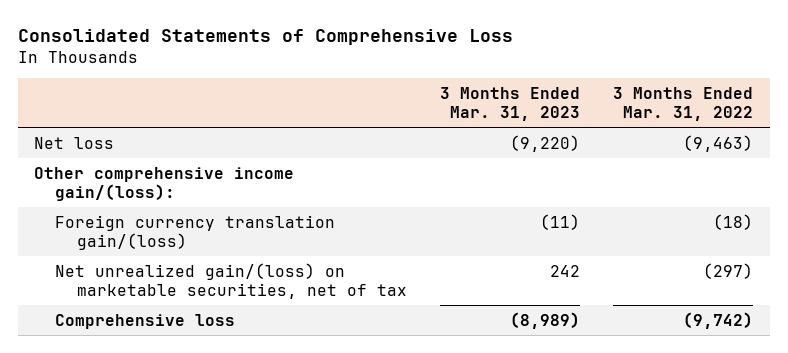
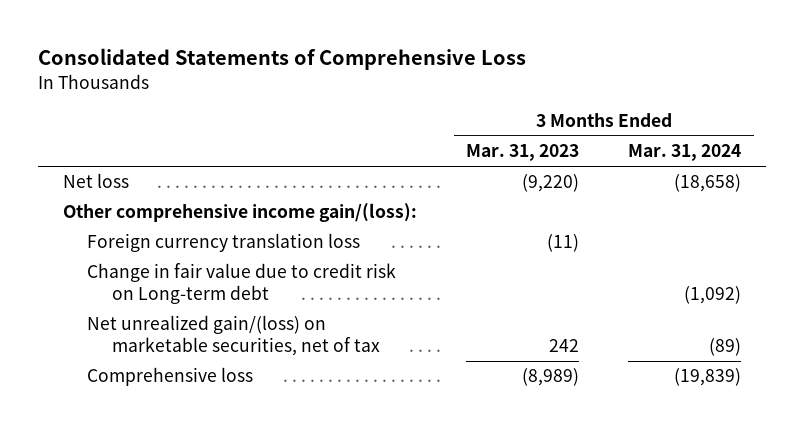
- | 3 Months Ended Mar. 31, 2023 | 3 Months Ended Mar. 31, 2022
+ | 3 Months Ended Mar. 31, 2023 | 3 Months Ended Mar. 31, 2024
- Foreign currency translation gain/(loss) | (11) | (18)
+ Foreign currency translation loss | (11) |
+ Change in fair value due to credit risk on Long-term debt | | (1,092)

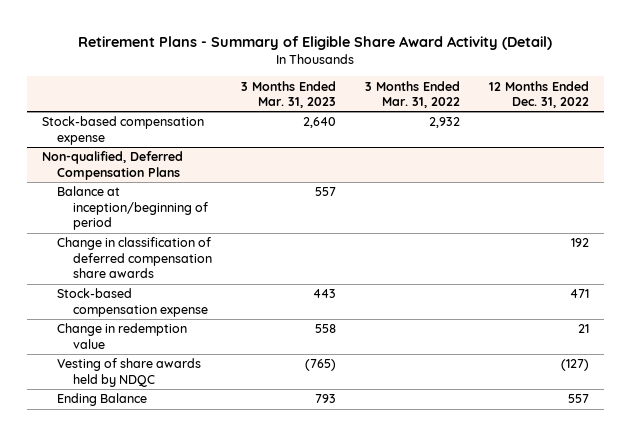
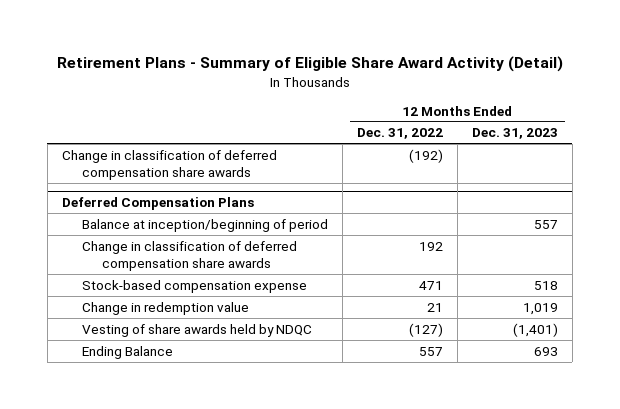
- | 3 Months Ended Mar. 31, 2023 | 3 Months Ended Mar. 31, 2022 | 12 Months Ended Dec. 31, 2022
+ | 12 Months Ended Dec. 31, 2022 | 12 Months Ended Dec. 31, 2023
- Stock-based compensation expense | 2,640 | 2,932 |
- Non-qualified, Deferred Compensation Plans
+ Change in classification of deferred compensation share awards | (192) |
+ Deferred Compensation Plans

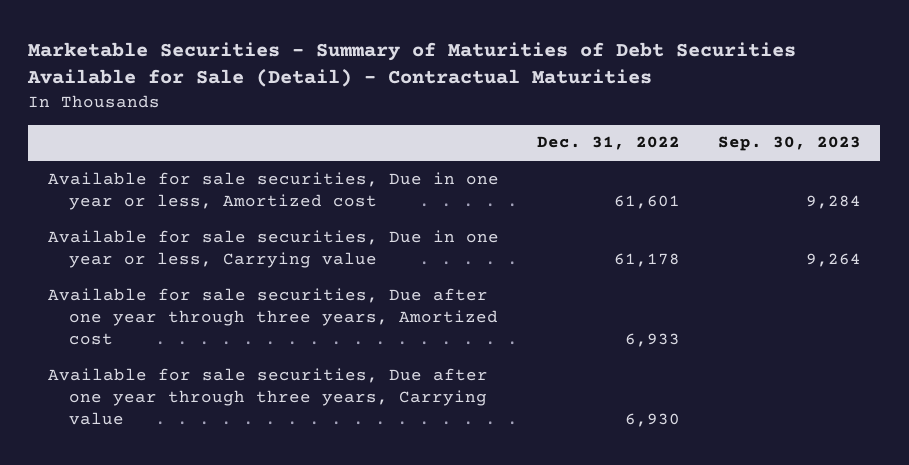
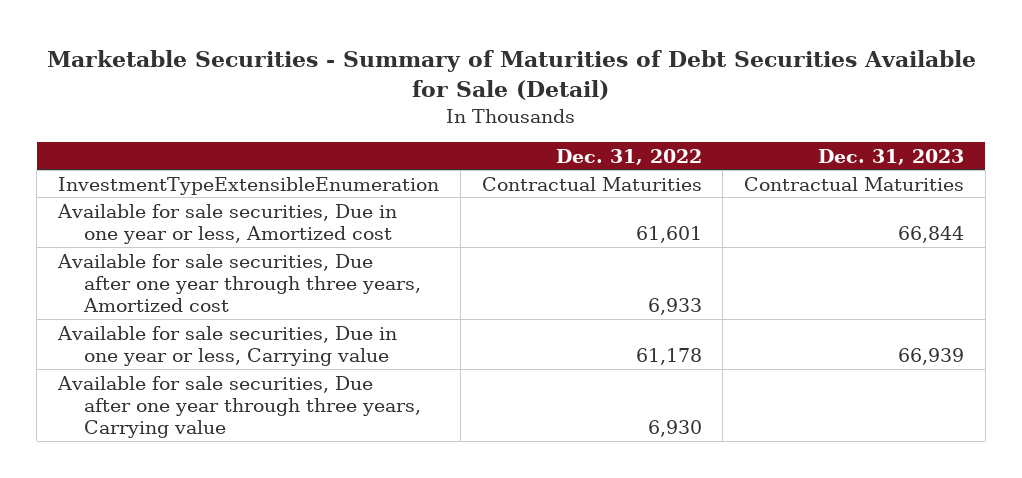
- Marketable Securities - Summary of Maturities of Debt Securities Available for Sale (Detail) - Contractual Maturities
+ Marketable Securities - Summary of Maturities of Debt Securities Available for Sale (Detail)
- | Dec. 31, 2022 | Sep. 30, 2023
+ | Dec. 31, 2022 | Dec. 31, 2023
+ InvestmentTypeExtensibleEnumeration | Contractual Maturities | Contractual Maturities
moved down: Available for sale securities, Due in one year or less, Carrying value | 61,178 | 66,939

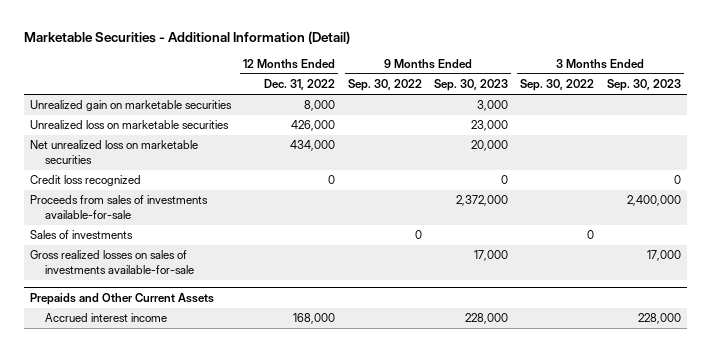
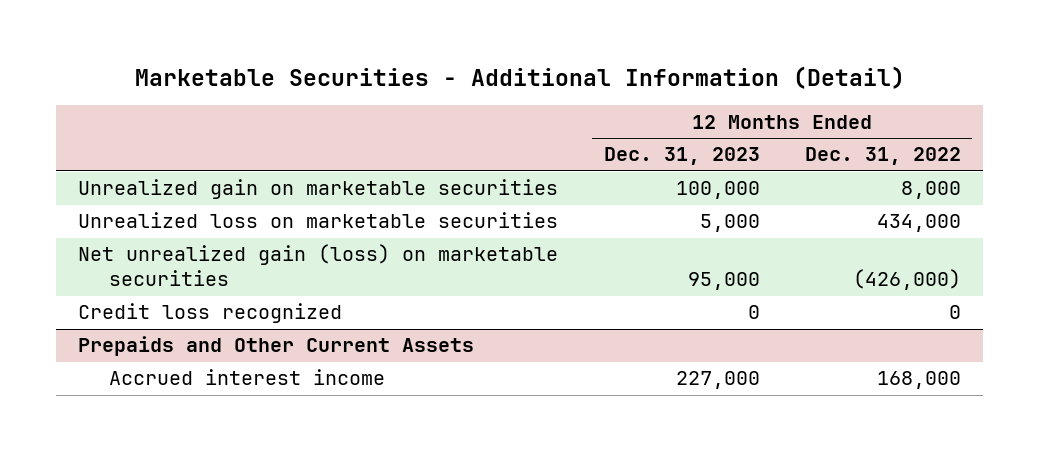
- | 12 Months Ended Dec. 31, 2022 | 9 Months Ended Sep. 30, 2022 | 9 Months Ended Sep. 30, 2023 | 3 Months Ended Sep. 30, 2022 | 3 Months Ended Sep. 30, 2023
+ | 12 Months Ended Dec. 31, 2023 | 12 Months Ended Dec. 31, 2022
- Unrealized loss on marketable securities | 426,000 | | 23,000 | |
- Net unrealized loss on marketable securities | 434,000 | | 20,000 | |
+ Unrealized loss on marketable securities | 5,000 | 434,000
+ Net unrealized gain (loss) on marketable securities | 95,000 | (426,000)
- Proceeds from sales of investments available-for-sale | | | 2,372,000 | | 2,400,000
- Sales of investments | | 0 | | 0 |
- Gross realized losses on sales of investments available-for-sale | | | 17,000 | | 17,000

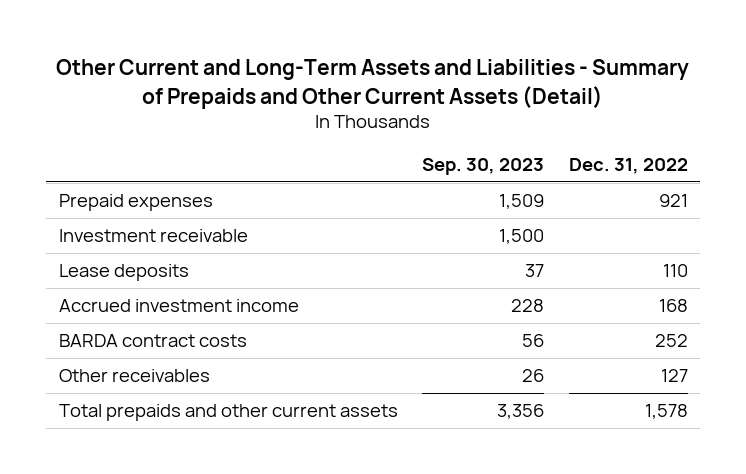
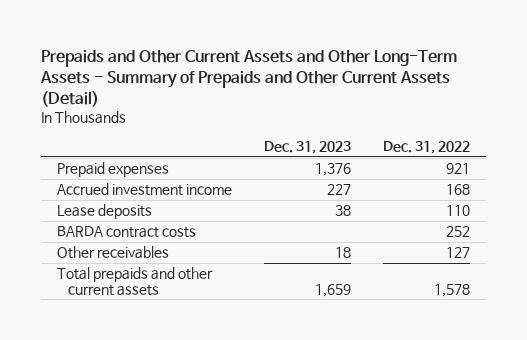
- Other Current and Long-Term Assets and Liabilities - Summary of Prepaids and Other Current Assets (Detail)
+ Prepaids and Other Current Assets and Other Long-Term Assets - Summary of Prepaids and Other Current Assets (Detail)
- | Sep. 30, 2023 | Dec. 31, 2022
+ | Dec. 31, 2023 | Dec. 31, 2022
- Investment receivable | 1,500 |
moved down: Lease deposits | 38 | 110

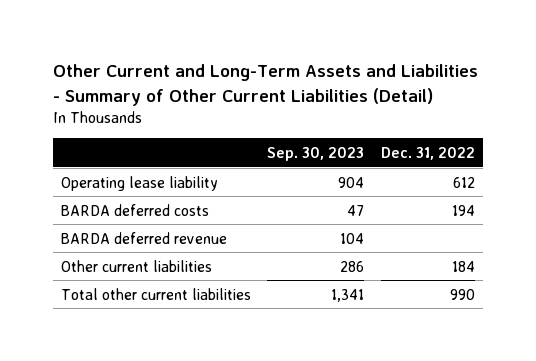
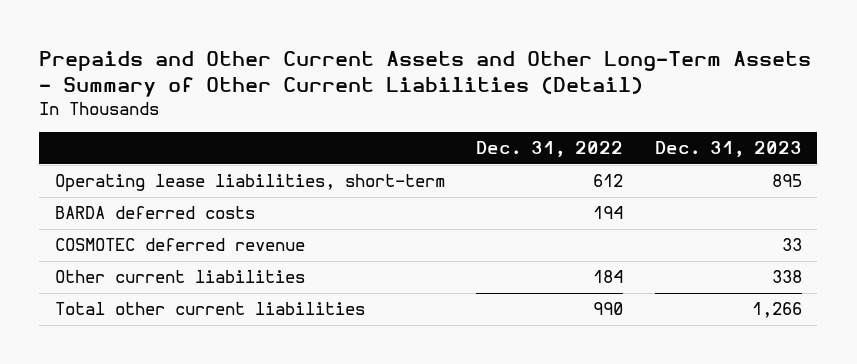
- Other Current and Long-Term Assets and Liabilities - Summary of Other Current Liabilities (Detail)
+ Prepaids and Other Current Assets and Other Long-Term Assets - Summary of Other Current Liabilities (Detail)
- | Sep. 30, 2023 | Dec. 31, 2022
+ | Dec. 31, 2022 | Dec. 31, 2023
- Operating lease liability | 904 | 612
+ Operating lease liabilities, short-term | 612 | 895
- BARDA deferred revenue | 104 |
+ COSMOTEC deferred revenue | | 33

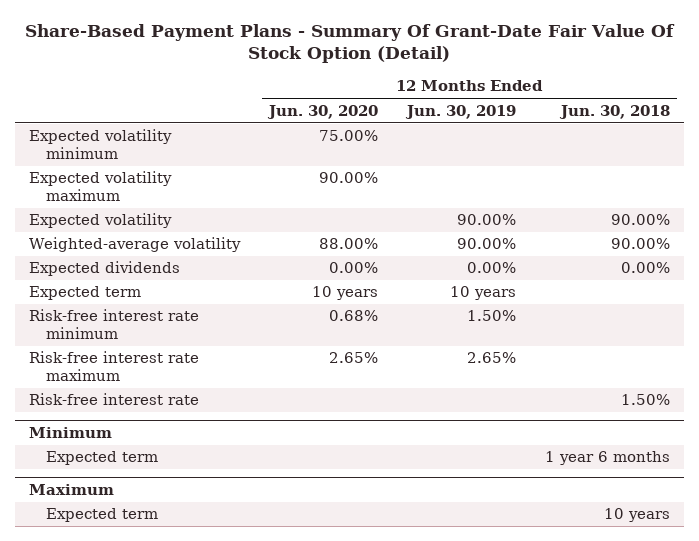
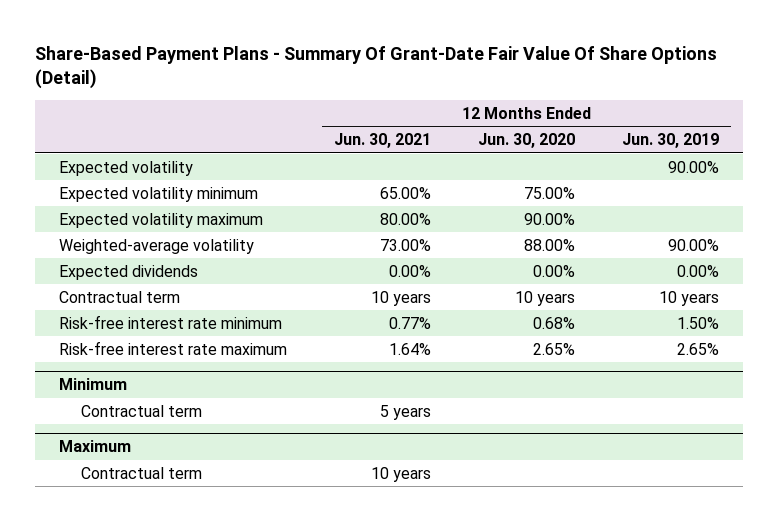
- Share-Based Payment Plans - Summary Of Grant-Date Fair Value Of Stock Option (Detail)
+ Share-Based Payment Plans - Summary Of Grant-Date Fair Value Of Share Options (Detail)
- | 12 Months Ended Jun. 30, 2020 | 12 Months Ended Jun. 30, 2019 | 12 Months Ended Jun. 30, 2018
+ | 12 Months Ended Jun. 30, 2021 | 12 Months Ended Jun. 30, 2020 | 12 Months Ended Jun. 30, 2019
moved up: Expected volatility | | | 90.00%
- Expected term | 10 years | 10 years |
+ Contractual term | 10 years | 10 years | 10 years
- Risk-free interest rate | | | 1.50%
@ Minimum
- Expected term | | | 1 year 6 months
+ Contractual term | 5 years | |
@ Maximum
- Expected term | | | 10 years
+ Contractual term | 10 years | |

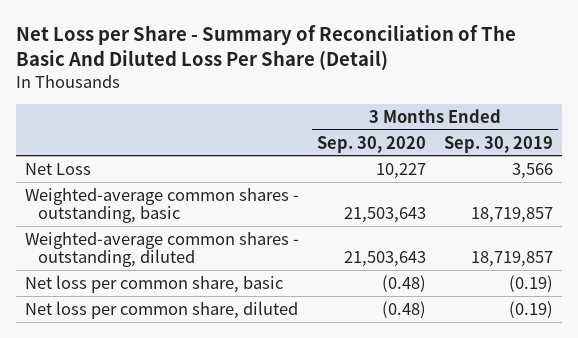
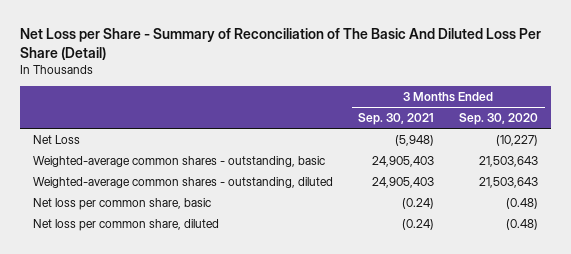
- | 3 Months Ended Sep. 30, 2020 | 3 Months Ended Sep. 30, 2019
+ | 3 Months Ended Sep. 30, 2021 | 3 Months Ended Sep. 30, 2020
- Net Loss | 10,227 | 3,566
+ Net Loss | (5,948) | (10,227)

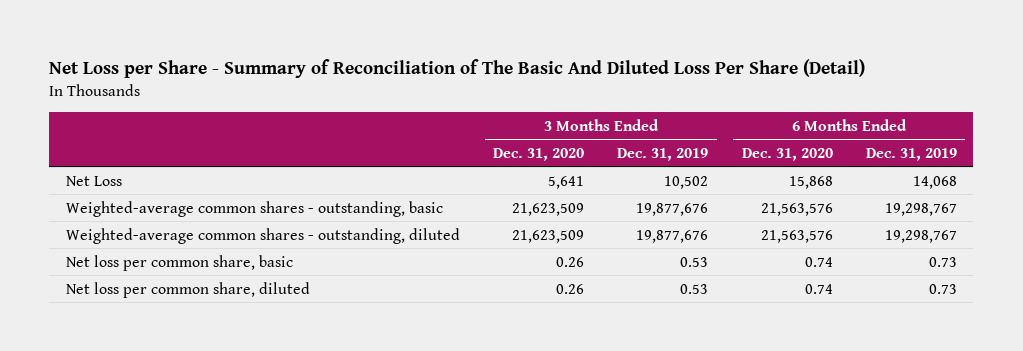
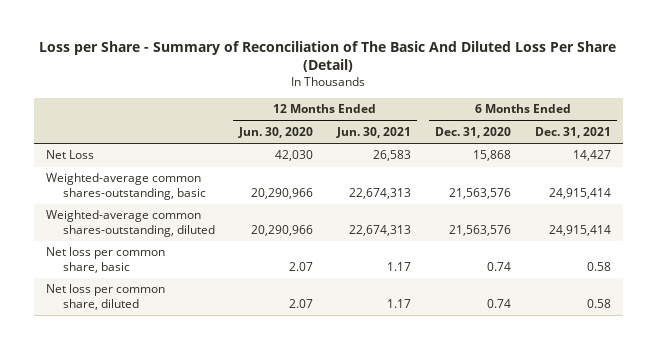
- Net Loss per Share - Summary of Reconciliation of The Basic And Diluted Loss Per Share (Detail)
+ Loss per Share - Summary of Reconciliation of The Basic And Diluted Loss Per Share (Detail)
- | 3 Months Ended Dec. 31, 2020 | 3 Months Ended Dec. 31, 2019 | 6 Months Ended Dec. 31, 2020 | 6 Months Ended Dec. 31, 2019
+ | 12 Months Ended Jun. 30, 2020 | 12 Months Ended Jun. 30, 2021 | 6 Months Ended Dec. 31, 2020 | 6 Months Ended Dec. 31, 2021
- Weighted-average common shares - outstanding, basic | 21,623,509 | 19,877,676 | 21,563,576 | 19,298,767
- Weighted-average common shares - outstanding, diluted | 21,623,509 | 19,877,676 | 21,563,576 | 19,298,767
+ Weighted-average common shares-outstanding, basic | 20,290,966 | 22,674,313 | 21,563,576 | 24,915,414
+ Weighted-average common shares-outstanding, diluted | 20,290,966 | 22,674,313 | 21,563,576 | 24,915,414

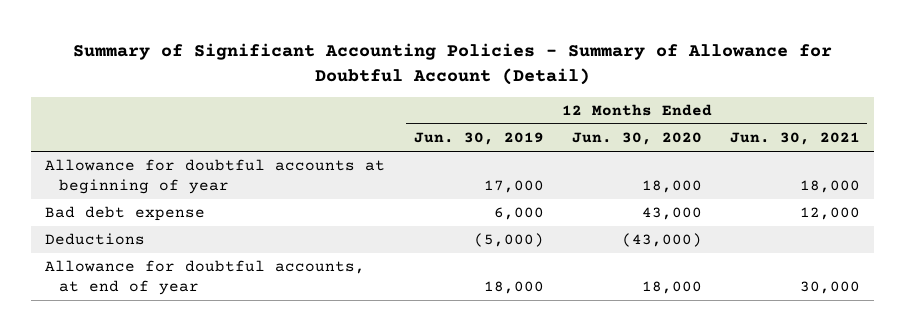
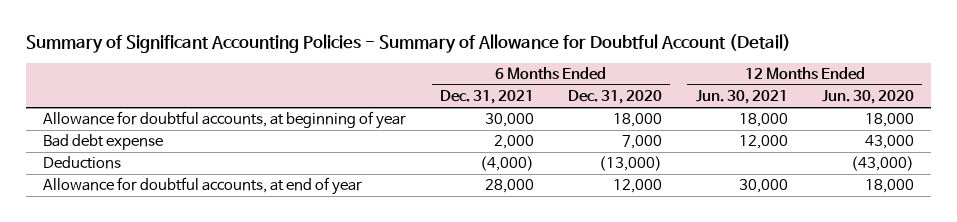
- | 12 Months Ended Jun. 30, 2019 | 12 Months Ended Jun. 30, 2020 | 12 Months Ended Jun. 30, 2021
+ | 6 Months Ended Dec. 31, 2021 | 6 Months Ended Dec. 31, 2020 | 12 Months Ended Jun. 30, 2021 | 12 Months Ended Jun. 30, 2020
- Allowance for doubtful accounts at beginning of year | 17,000 | 18,000 | 18,000
+ Allowance for doubtful accounts, at beginning of year | 30,000 | 18,000 | 18,000 | 18,000

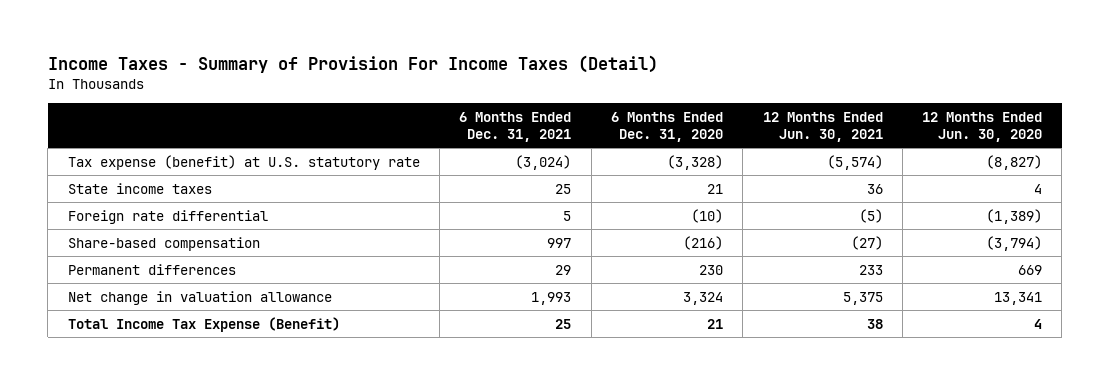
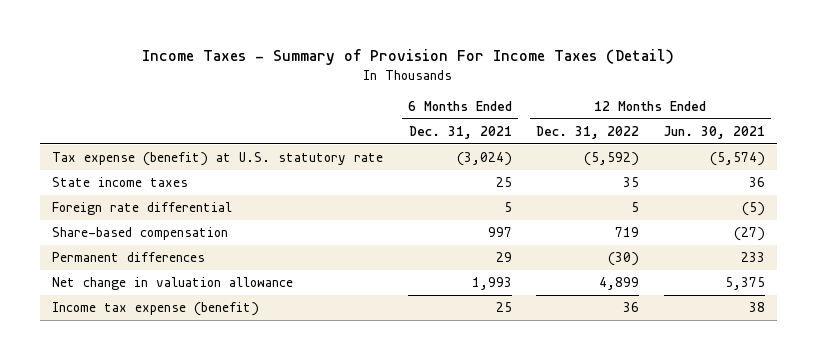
- | 6 Months Ended Dec. 31, 2021 | 6 Months Ended Dec. 31, 2020 | 12 Months Ended Jun. 30, 2021 | 12 Months Ended Jun. 30, 2020
+ | 6 Months Ended Dec. 31, 2021 | 12 Months Ended Dec. 31, 2022 | 12 Months Ended Jun. 30, 2021
- Total Income Tax Expense (Benefit) | 25 | 21 | 38 | 4
+ Income tax expense (benefit) | 25 | 36 | 38

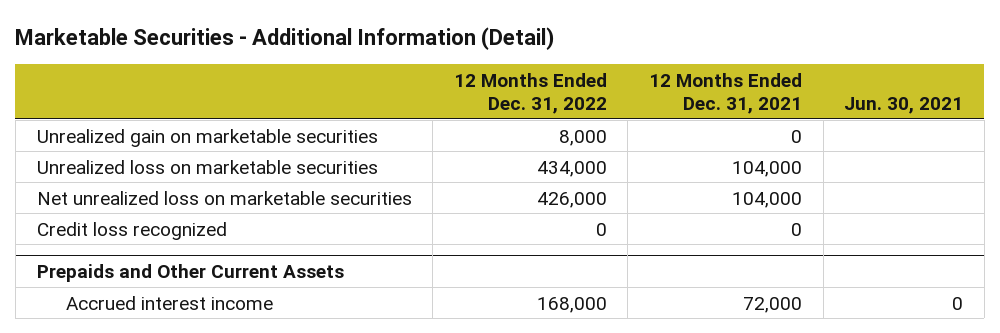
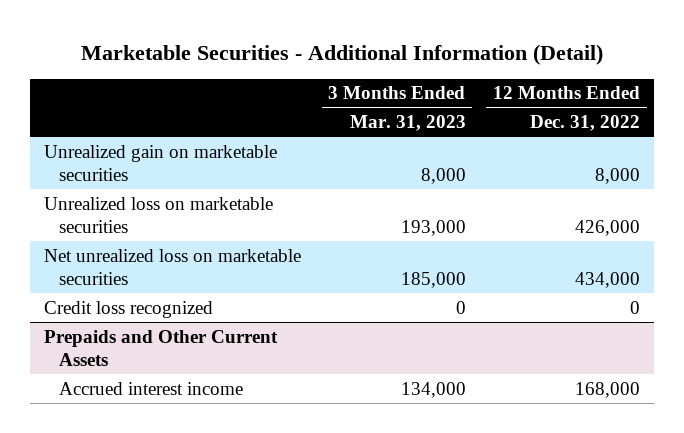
- | 12 Months Ended Dec. 31, 2022 | 12 Months Ended Dec. 31, 2021 | Jun. 30, 2021
+ | 3 Months Ended Mar. 31, 2023 | 12 Months Ended Dec. 31, 2022
- Unrealized loss on marketable securities | 434,000 | 104,000 |
- Net unrealized loss on marketable securities | 426,000 | 104,000 |
+ Unrealized loss on marketable securities | 193,000 | 426,000
+ Net unrealized loss on marketable securities | 185,000 | 434,000

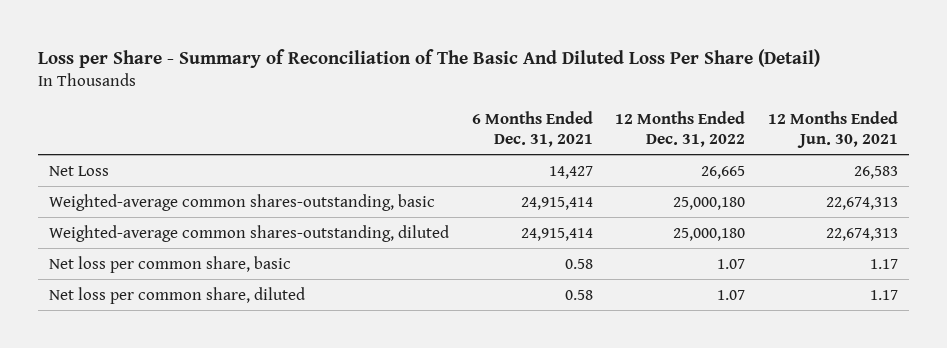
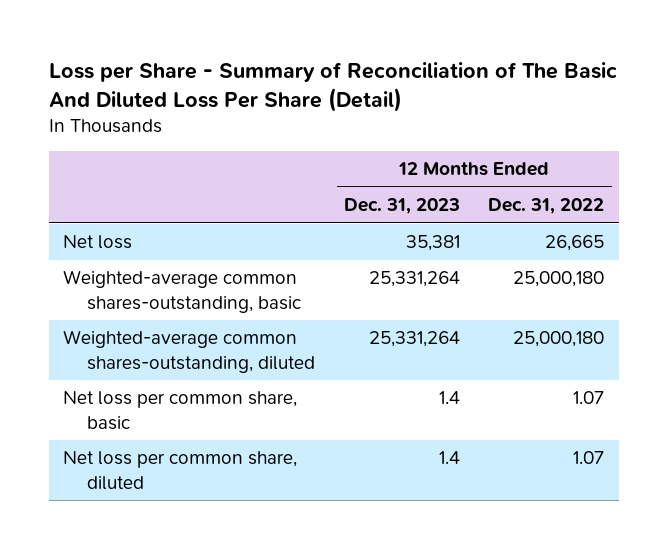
- | 6 Months Ended Dec. 31, 2021 | 12 Months Ended Dec. 31, 2022 | 12 Months Ended Jun. 30, 2021
+ | 12 Months Ended Dec. 31, 2023 | 12 Months Ended Dec. 31, 2022
- Net Loss | 14,427 | 26,665 | 26,583
+ Net loss | 35,381 | 26,665

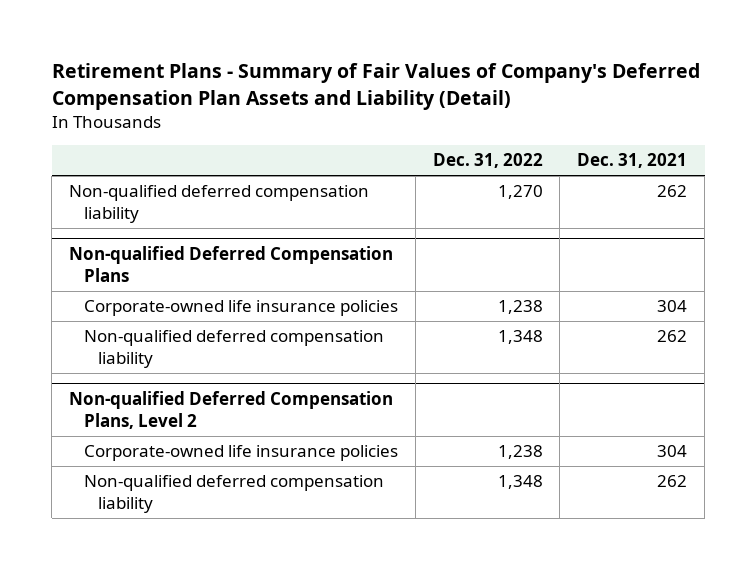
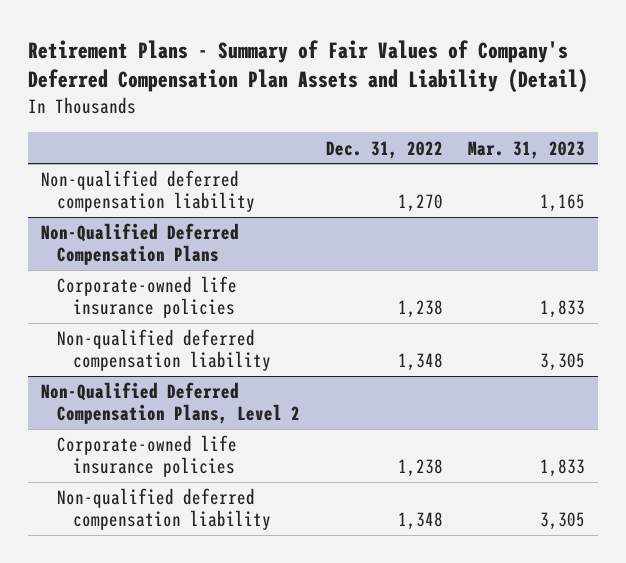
- | Dec. 31, 2022 | Dec. 31, 2021
+ | Dec. 31, 2022 | Mar. 31, 2023
- Non-qualified Deferred Compensation Plans
+ Non-Qualified Deferred Compensation Plans
- Non-qualified Deferred Compensation Plans, Level 2
+ Non-Qualified Deferred Compensation Plans, Level 2

